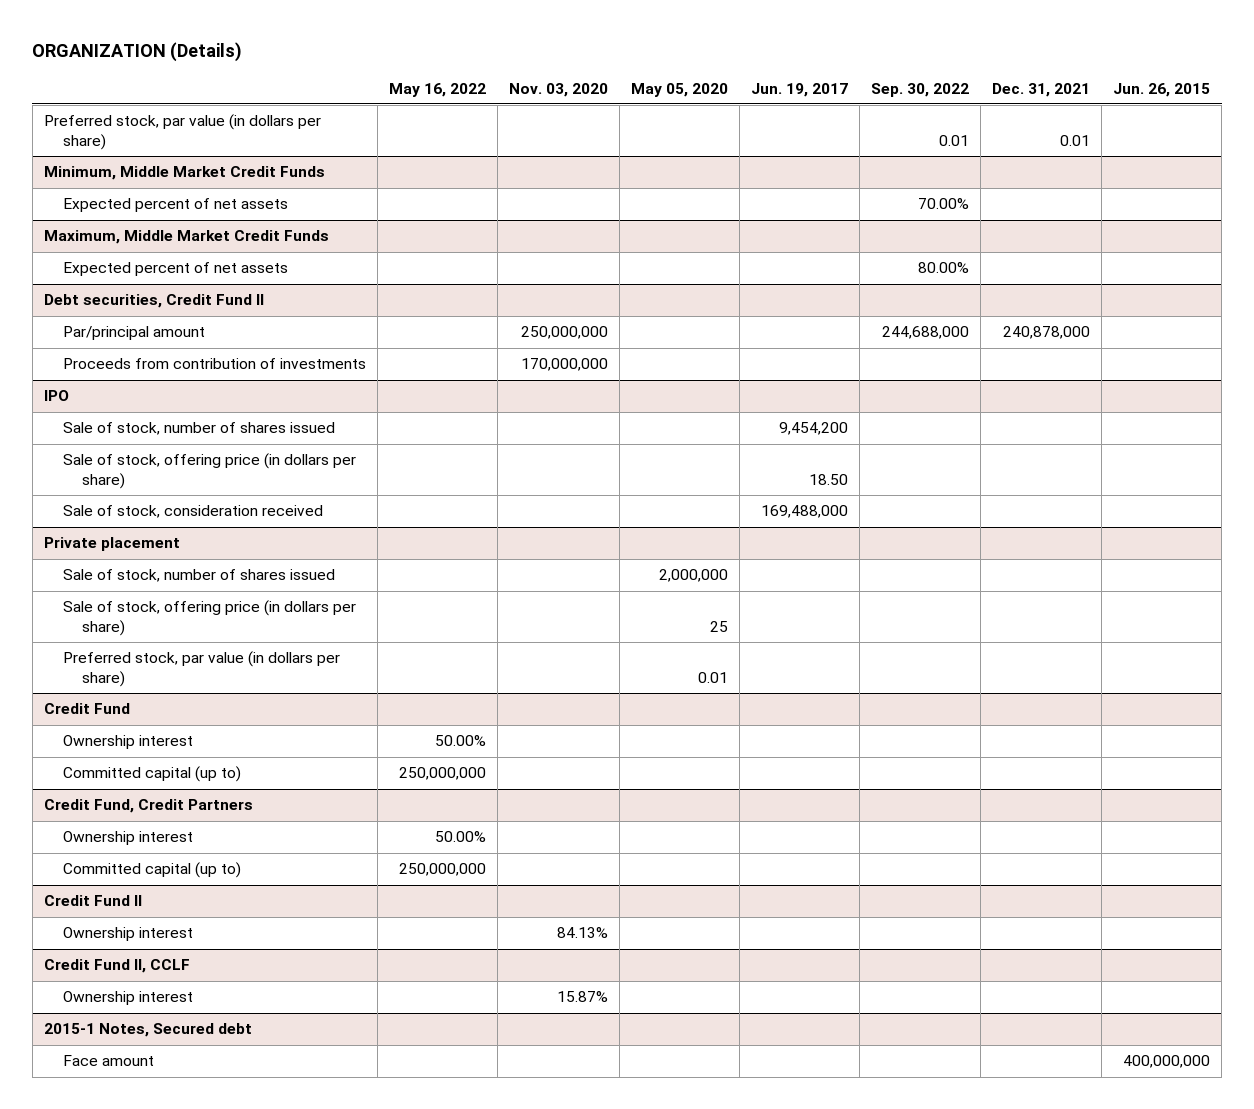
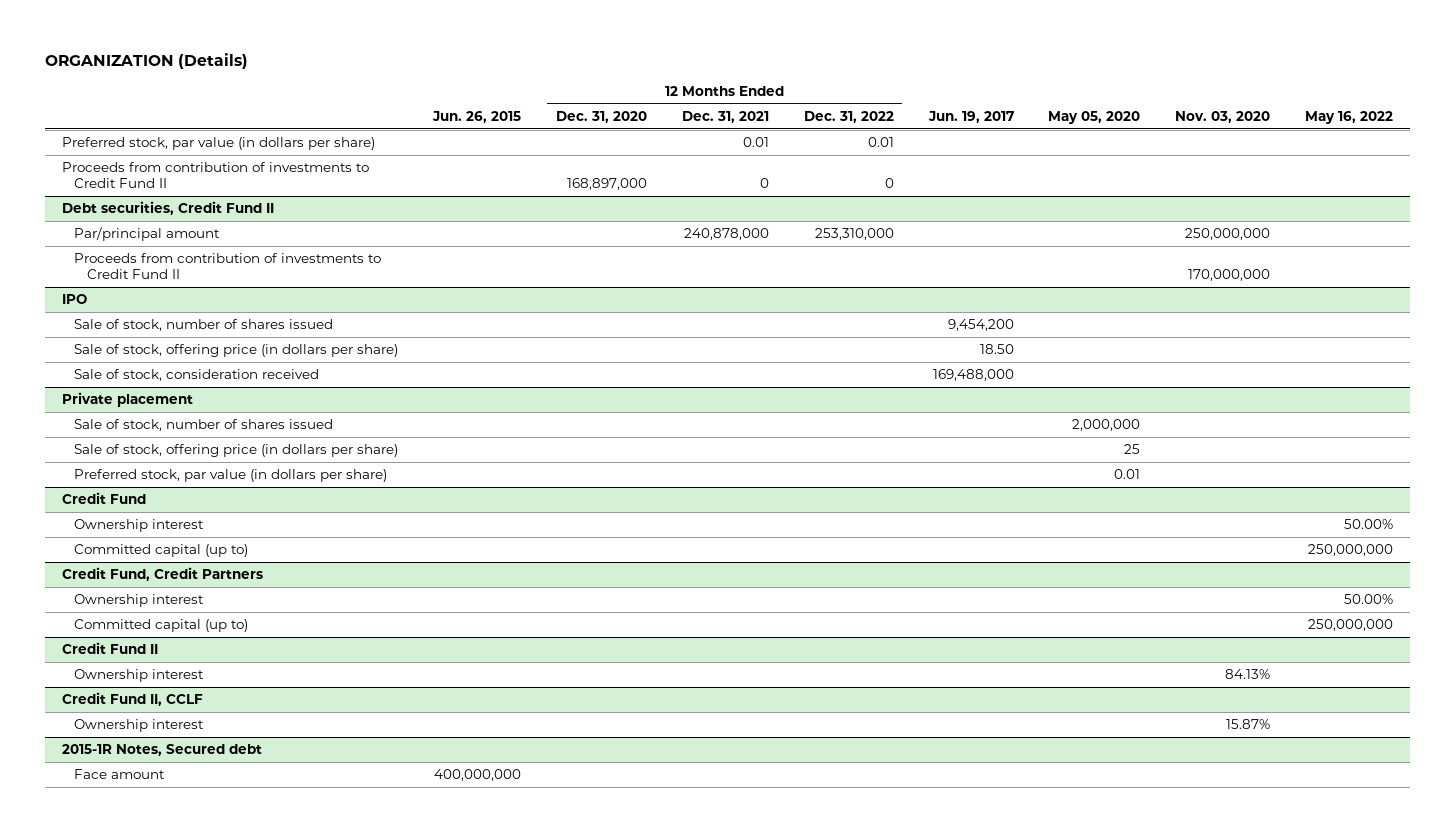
- | May 16, 2022 | Nov. 03, 2020 | May 05, 2020 | Jun. 19, 2017 | Sep. 30, 2022 | Dec. 31, 2021 | Jun. 26, 2015
+ | Jun. 26, 2015 | 12 Months Ended Dec. 31, 2020 | 12 Months Ended Dec. 31, 2021 | 12 Months Ended Dec. 31, 2022 | Jun. 19, 2017 | May 05, 2020 | Nov. 03, 2020 | May 16, 2022
- Minimum, Middle Market Credit Funds
- Expected percent of net assets | | | | | 70.00% | |
- Maximum, Middle Market Credit Funds
- Expected percent of net assets | | | | | 80.00% | |
+ Proceeds from contribution of investments to Credit Fund II | | 168,897,000 | 0 | 0 | | | |
@ Debt securities, Credit Fund II
- Proceeds from contribution of investments | | 170,000,000 | | | | |
+ Proceeds from contribution of investments to Credit Fund II | | | | | | | 170,000,000 |
- 2015-1 Notes, Secured debt
+ 2015-1R Notes, Secured debt

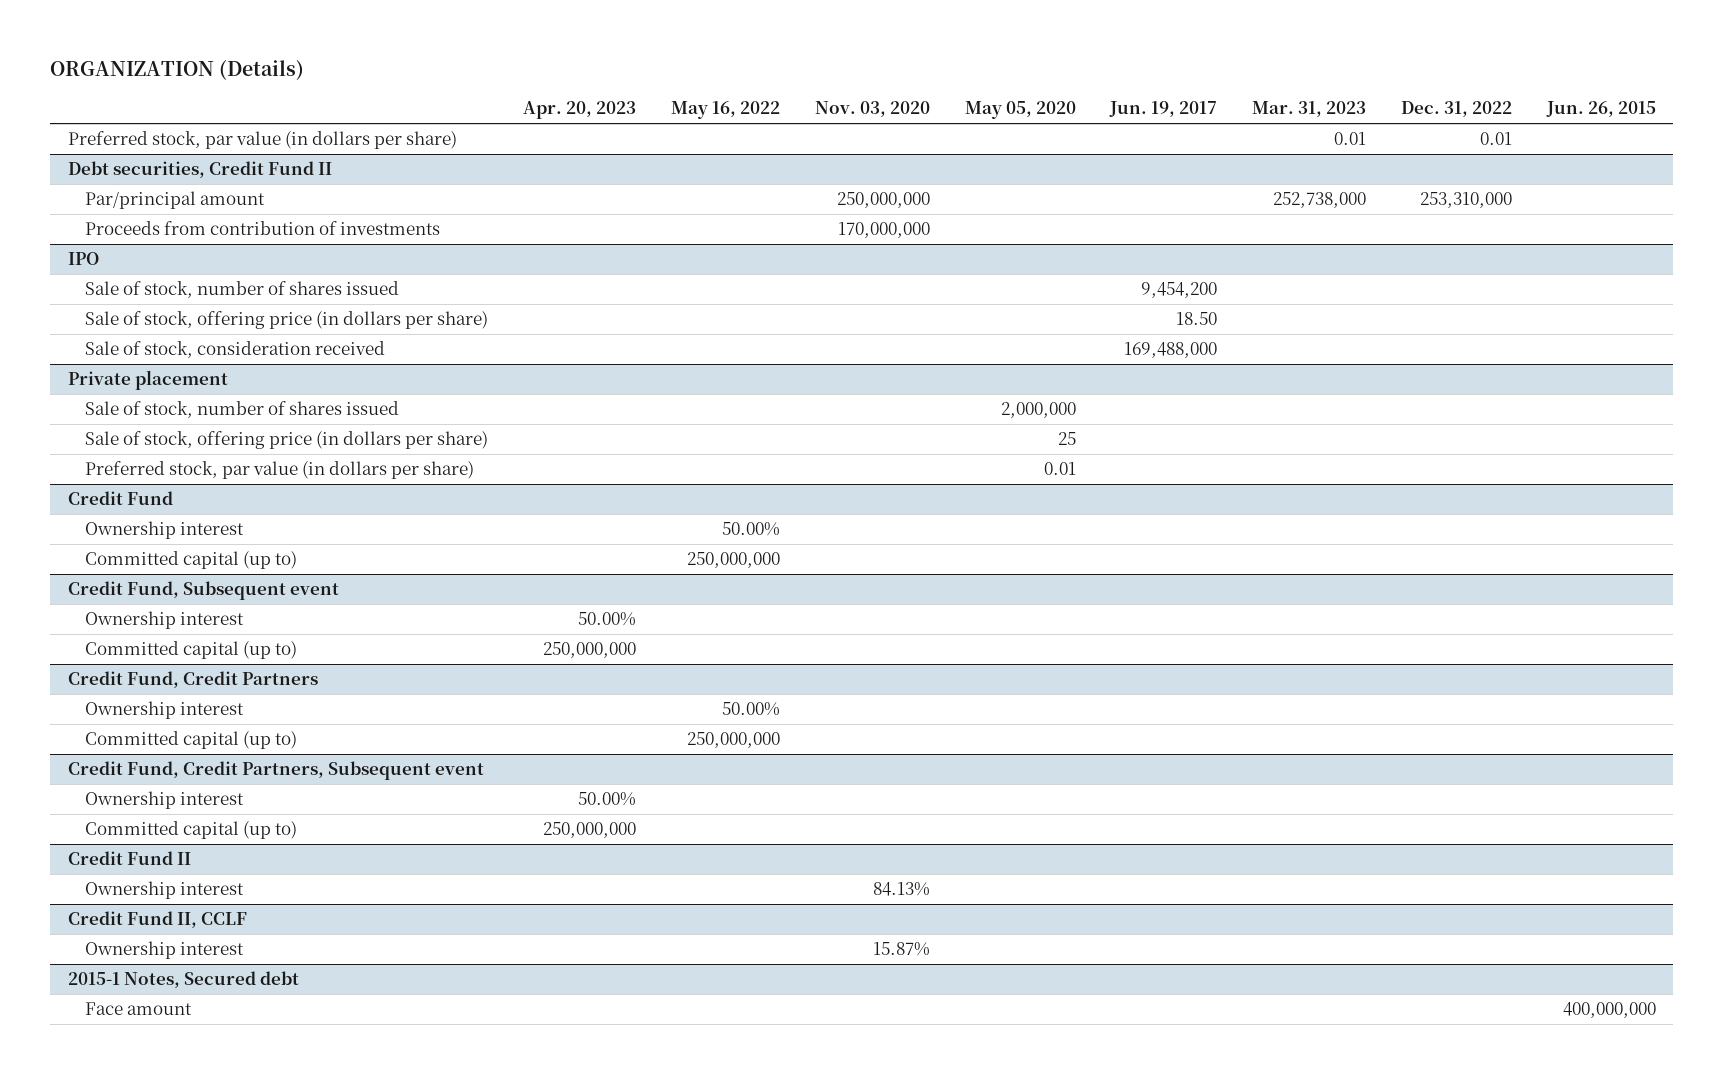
- | Jun. 26, 2015 | 12 Months Ended Dec. 31, 2020 | 12 Months Ended Dec. 31, 2021 | 12 Months Ended Dec. 31, 2022 | Jun. 19, 2017 | May 05, 2020 | Nov. 03, 2020 | May 16, 2022
+ | Apr. 20, 2023 | May 16, 2022 | Nov. 03, 2020 | May 05, 2020 | Jun. 19, 2017 | Mar. 31, 2023 | Dec. 31, 2022 | Jun. 26, 2015
- Proceeds from contribution of investments to Credit Fund II | | 168,897,000 | 0 | 0 | | | |
@ Debt securities, Credit Fund II
- Proceeds from contribution of investments to Credit Fund II | | | | | | | 170,000,000 |
+ Proceeds from contribution of investments | | | 170,000,000 | | | | |
+ Credit Fund, Subsequent event
+ Ownership interest | 50.00% | | | | | | |
+ Committed capital (up to) | 250,000,000 | | | | | | |
+ Credit Fund, Credit Partners, Subsequent event
+ Ownership interest | 50.00% | | | | | | |
+ Committed capital (up to) | 250,000,000 | | | | | | |
- 2015-1R Notes, Secured debt
+ 2015-1 Notes, Secured debt

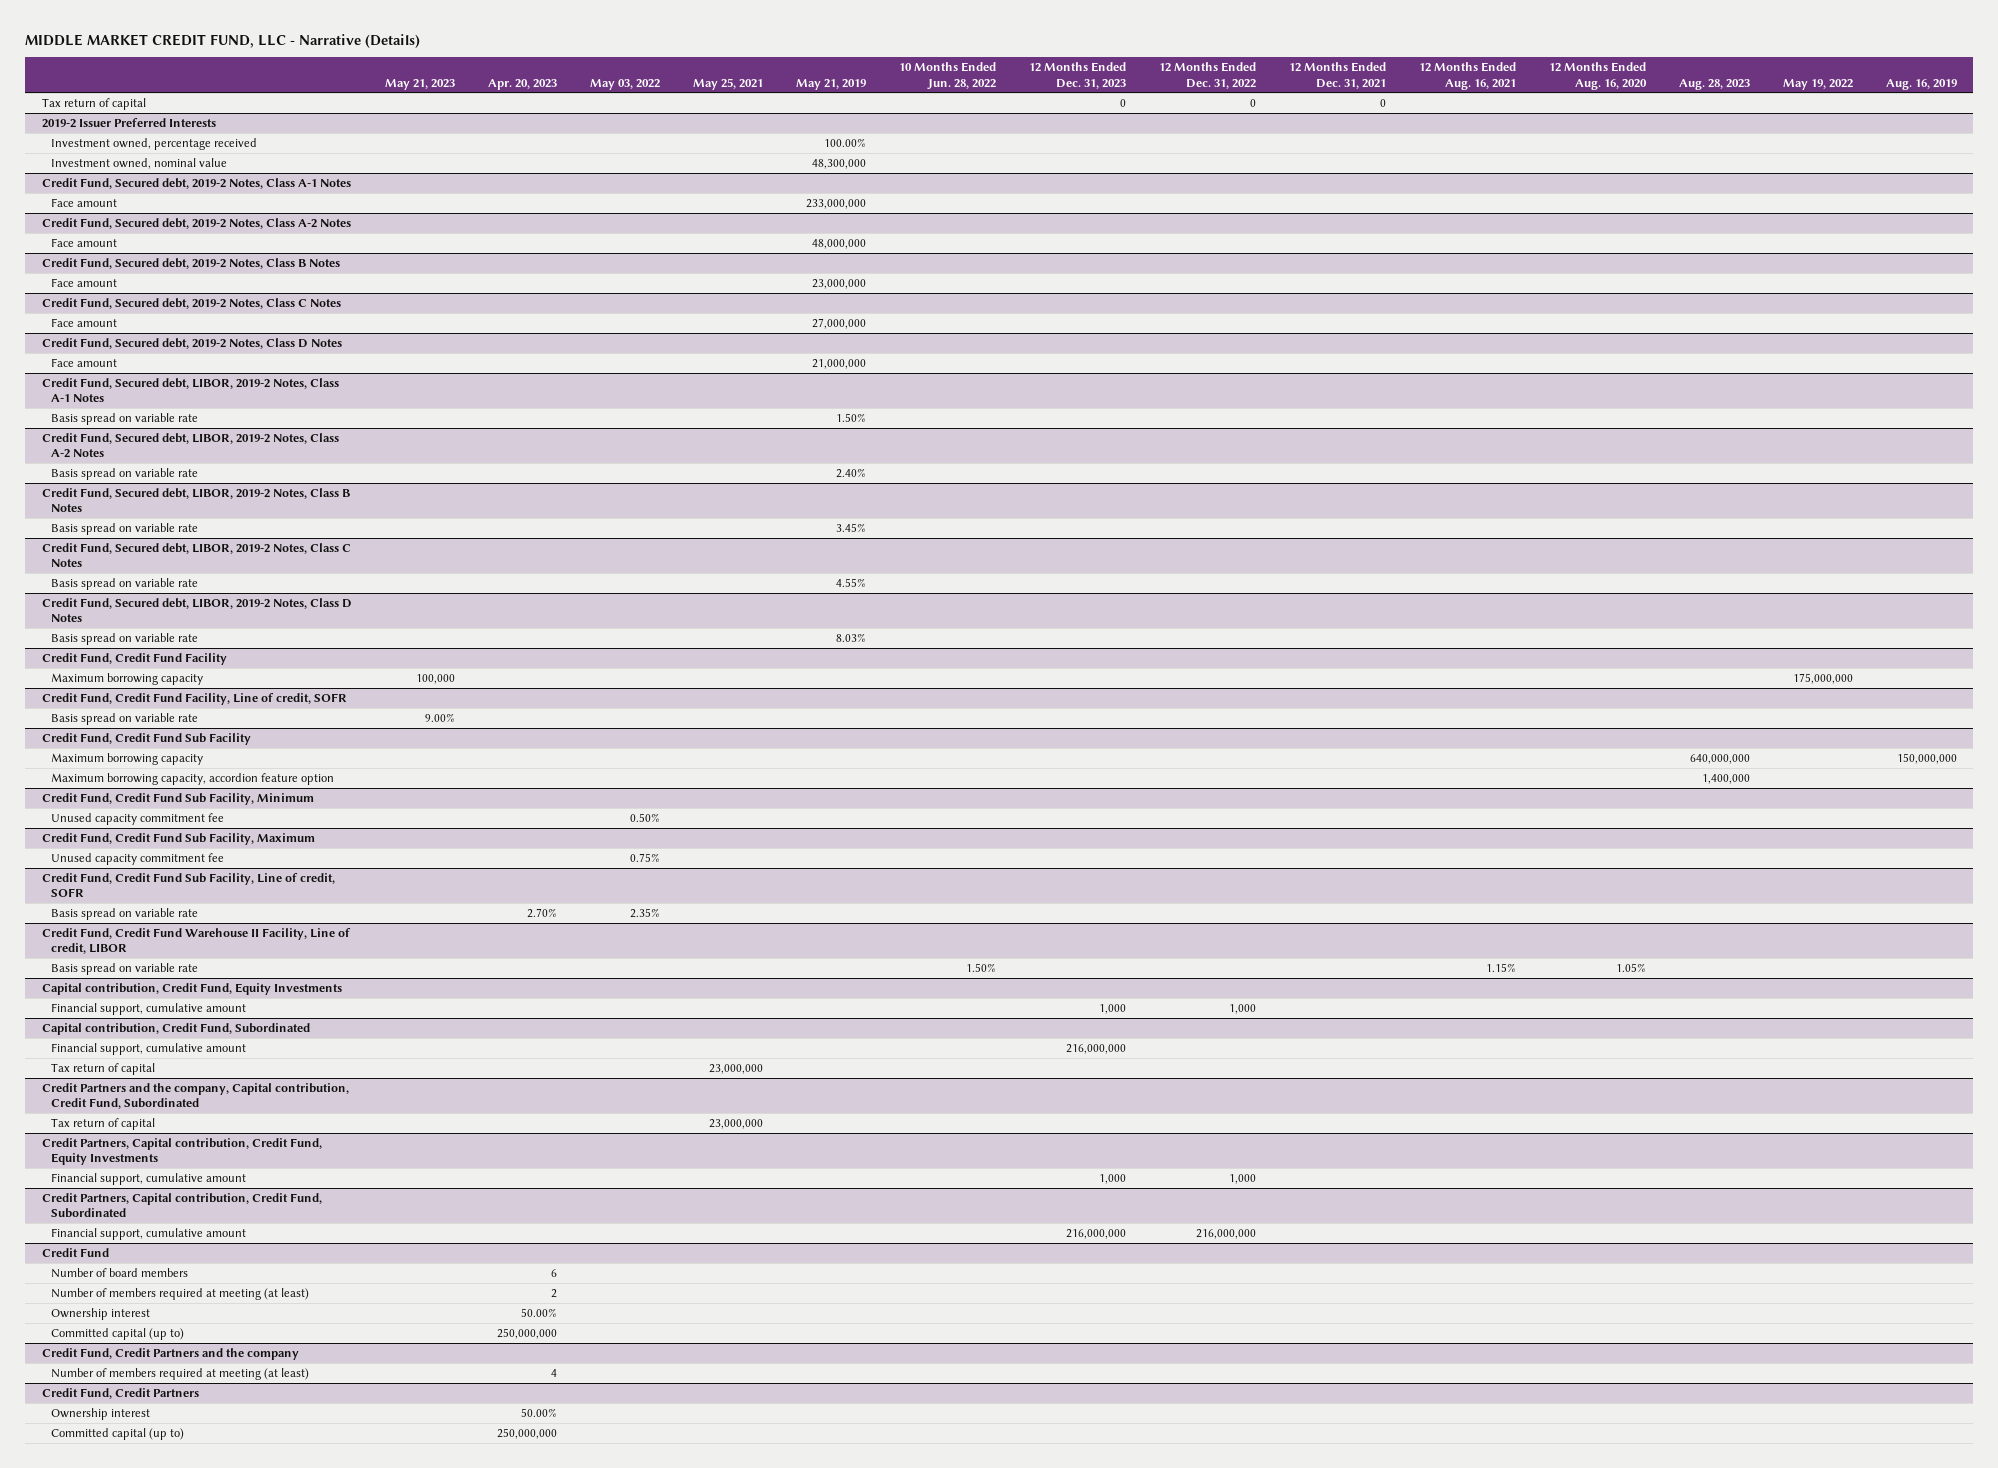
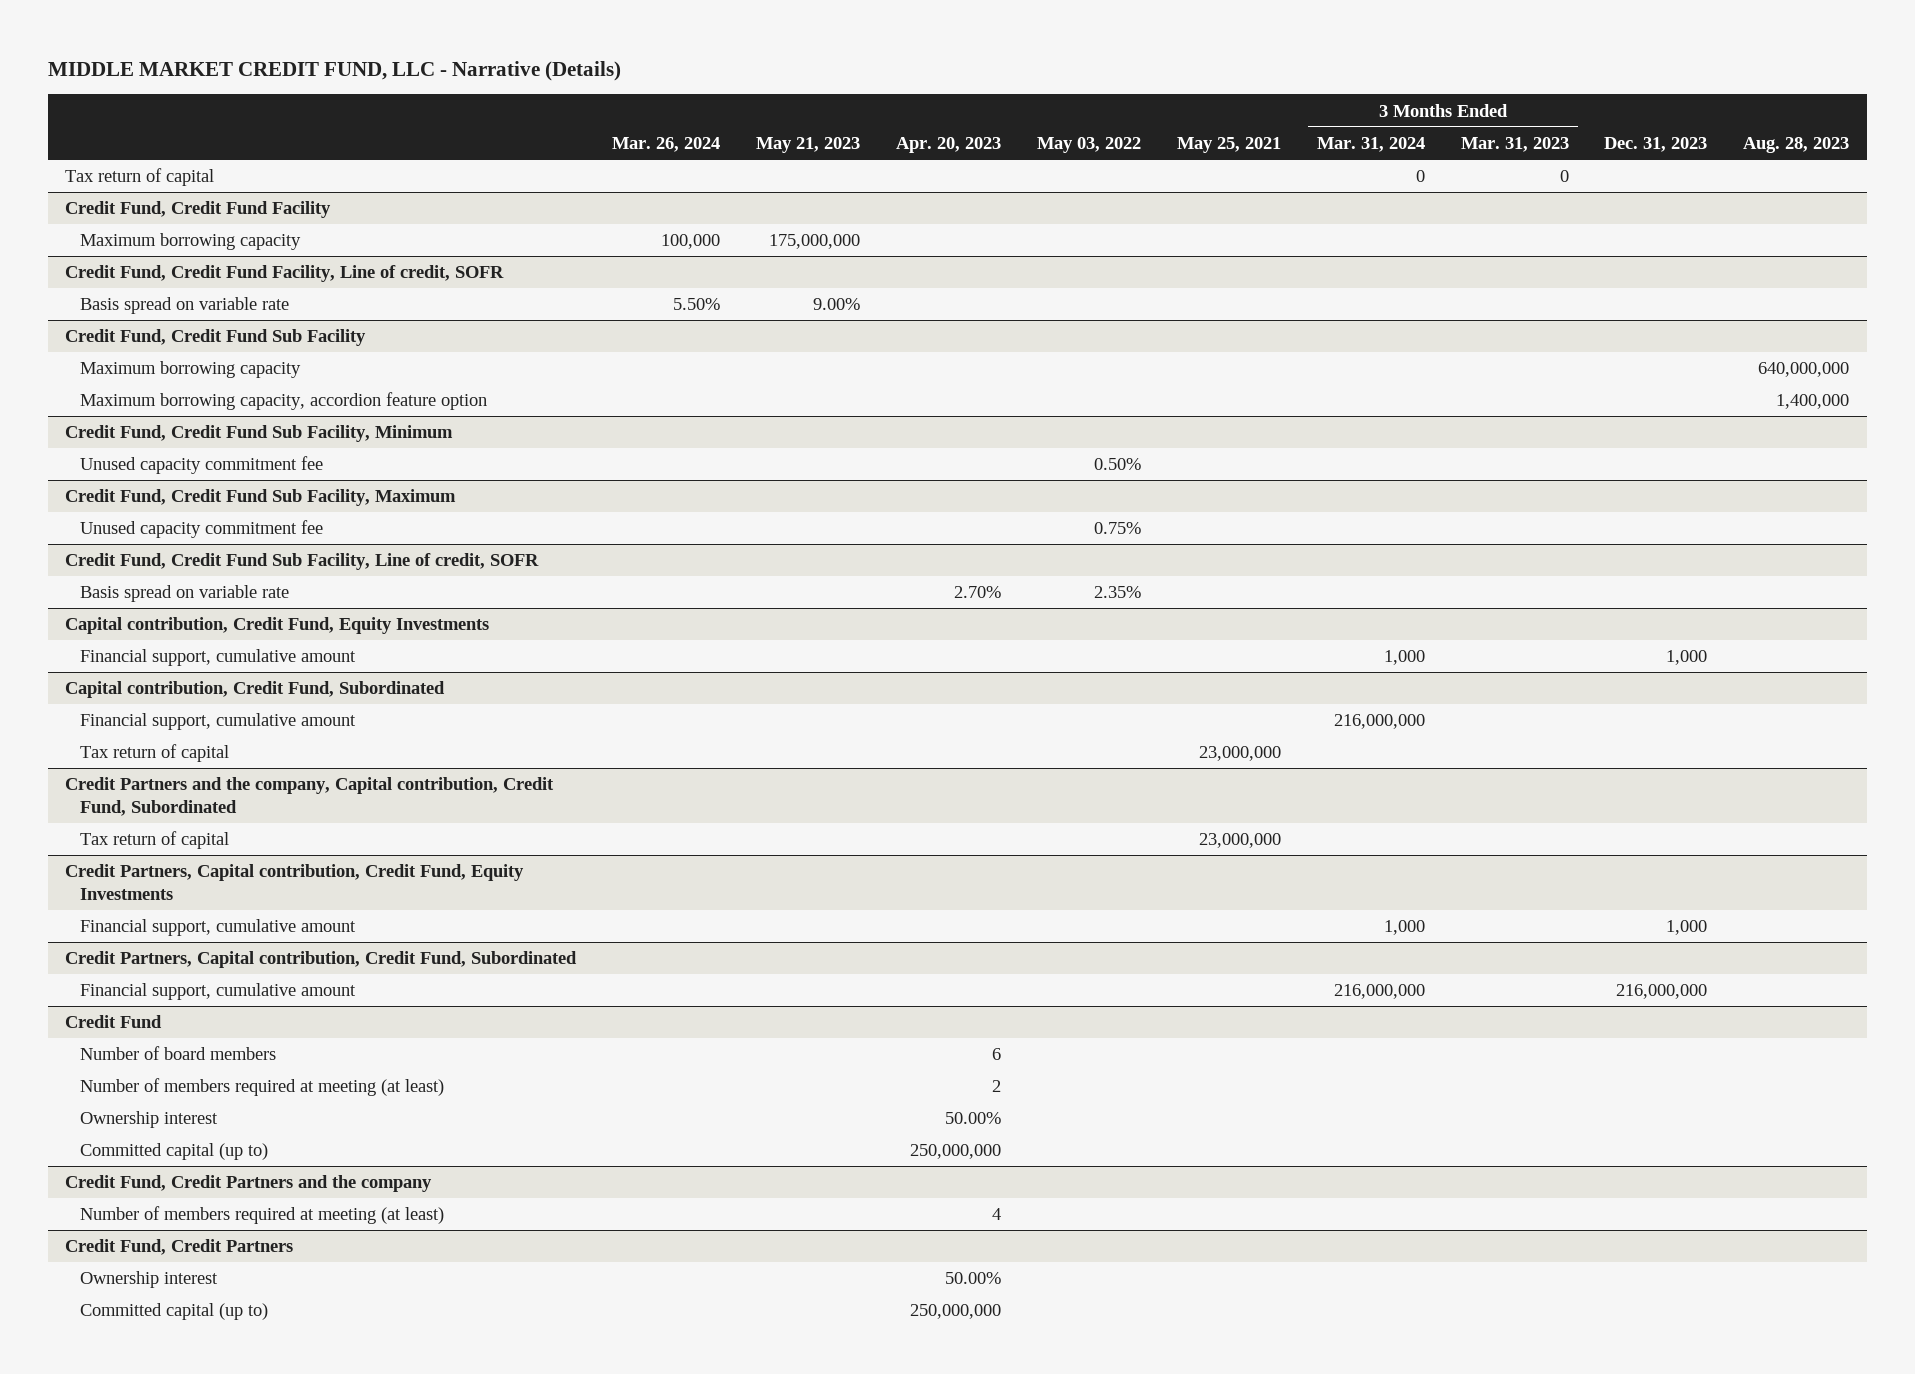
- | May 21, 2023 | Apr. 20, 2023 | May 03, 2022 | May 25, 2021 | May 21, 2019 | 10 Months Ended Jun. 28, 2022 | 12 Months Ended Dec. 31, 2023 | 12 Months Ended Dec. 31, 2022 | 12 Months Ended Dec. 31, 2021 | 12 Months Ended Aug. 16, 2021 | 12 Months Ended Aug. 16, 2020 | Aug. 28, 2023 | May 19, 2022 | Aug. 16, 2019
+ | Mar. 26, 2024 | May 21, 2023 | Apr. 20, 2023 | May 03, 2022 | May 25, 2021 | 3 Months Ended Mar. 31, 2024 | 3 Months Ended Mar. 31, 2023 | Dec. 31, 2023 | Aug. 28, 2023
- 2019-2 Issuer Preferred Interests
- Investment owned, percentage received | | | | | 100.00% | | | | | | | | |
- Investment owned, nominal value | | | | | 48,300,000 | | | | | | | | |
- Credit Fund, Secured debt, 2019-2 Notes, Class A-1 Notes
- Face amount | | | | | 233,000,000 | | | | | | | | |
- Credit Fund, Secured debt, 2019-2 Notes, Class A-2 Notes
- Face amount | | | | | 48,000,000 | | | | | | | | |
- Credit Fund, Secured debt, 2019-2 Notes, Class B Notes
- Face amount | | | | | 23,000,000 | | | | | | | | |
- Credit Fund, Secured debt, 2019-2 Notes, Class C Notes
- Face amount | | | | | 27,000,000 | | | | | | | | |
- Credit Fund, Secured debt, 2019-2 Notes, Class D Notes
- Face amount | | | | | 21,000,000 | | | | | | | | |
- Credit Fund, Secured debt, LIBOR, 2019-2 Notes, Class A-1 Notes
- Basis spread on variable rate | | | | | 1.50% | | | | | | | | |
- Credit Fund, Secured debt, LIBOR, 2019-2 Notes, Class A-2 Notes
- Basis spread on variable rate | | | | | 2.40% | | | | | | | | |
- Credit Fund, Secured debt, LIBOR, 2019-2 Notes, Class B Notes
- Basis spread on variable rate | | | | | 3.45% | | | | | | | | |
- Credit Fund, Secured debt, LIBOR, 2019-2 Notes, Class C Notes
- Basis spread on variable rate | | | | | 4.55% | | | | | | | | |
- Credit Fund, Secured debt, LIBOR, 2019-2 Notes, Class D Notes
- Basis spread on variable rate | | | | | 8.03% | | | | | | | | |
@ Credit Fund, Credit Fund Facility
- Maximum borrowing capacity | 100,000 | | | | | | | | | | | | 175,000,000 |
+ Maximum borrowing capacity | 100,000 | 175,000,000 | | | | | | |
- Credit Fund, Credit Fund Warehouse II Facility, Line of credit, LIBOR
- Basis spread on variable rate | | | | | | 1.50% | | | | 1.15% | 1.05% | | |

